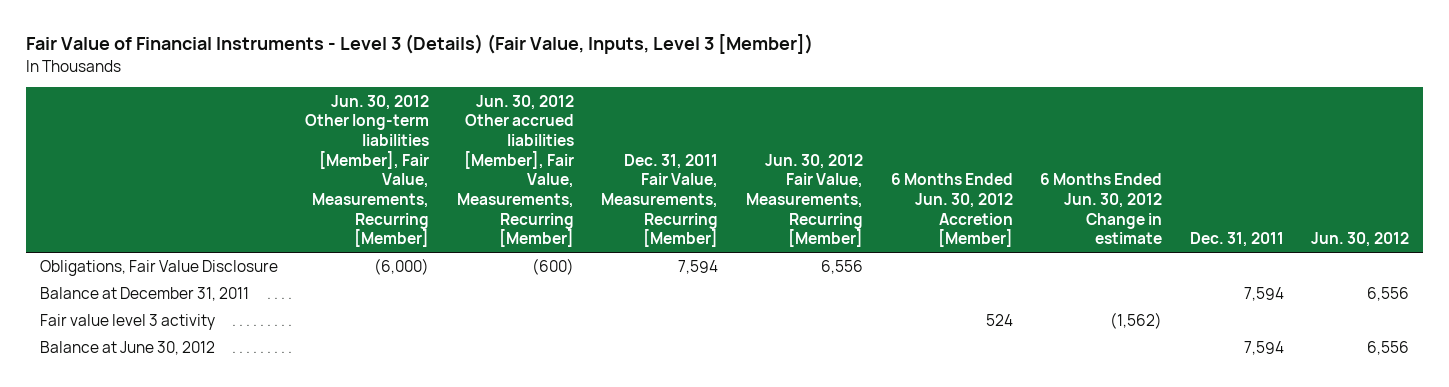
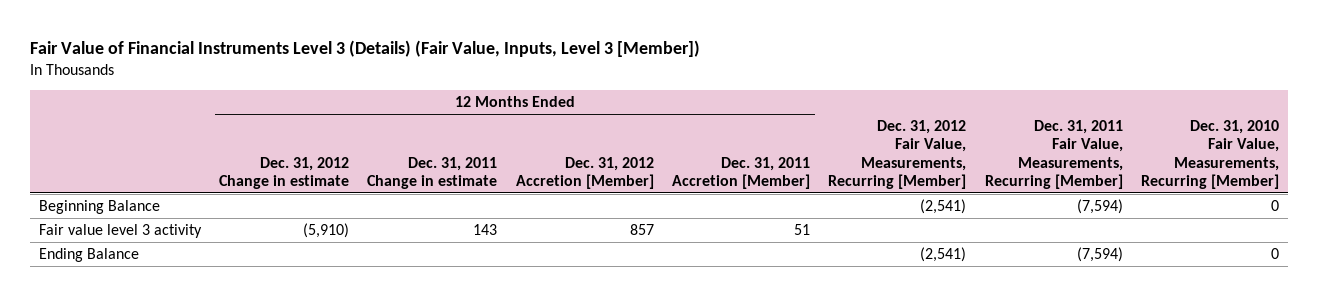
- Fair Value of Financial Instruments - Level 3 (Details) (Fair Value, Inputs, Level 3 [Member])
+ Fair Value of Financial Instruments Level 3 (Details) (Fair Value, Inputs, Level 3 [Member])
- | Jun. 30, 2012 Other long-term liabilities [Member], Fair Value, Measurements, Recurring [Member] | Jun. 30, 2012 Other accrued liabilities [Member], Fair Value, Measurements, Recurring [Member] | Dec. 31, 2011 Fair Value, Measurements, Recurring [Member] | Jun. 30, 2012 Fair Value, Measurements, Recurring [Member] | 6 Months Ended Jun. 30, 2012 Accretion [Member] | 6 Months Ended Jun. 30, 2012 Change in estimate | Dec. 31, 2011 | Jun. 30, 2012
+ | 12 Months Ended Dec. 31, 2012 Change in estimate | 12 Months Ended Dec. 31, 2011 Change in estimate | 12 Months Ended Dec. 31, 2012 Accretion [Member] | 12 Months Ended Dec. 31, 2011 Accretion [Member] | Dec. 31, 2012 Fair Value, Measurements, Recurring [Member] | Dec. 31, 2011 Fair Value, Measurements, Recurring [Member] | Dec. 31, 2010 Fair Value, Measurements, Recurring [Member]
- Obligations, Fair Value Disclosure | (6,000) | (600) | 7,594 | 6,556 | | | |
- Balance at December 31, 2011 | | | | | | | 7,594 | 6,556
+ Beginning Balance | | | | | (2,541) | (7,594) | 0
- Balance at June 30, 2012 | | | | | | | 7,594 | 6,556
+ Ending Balance | | | | | (2,541) | (7,594) | 0

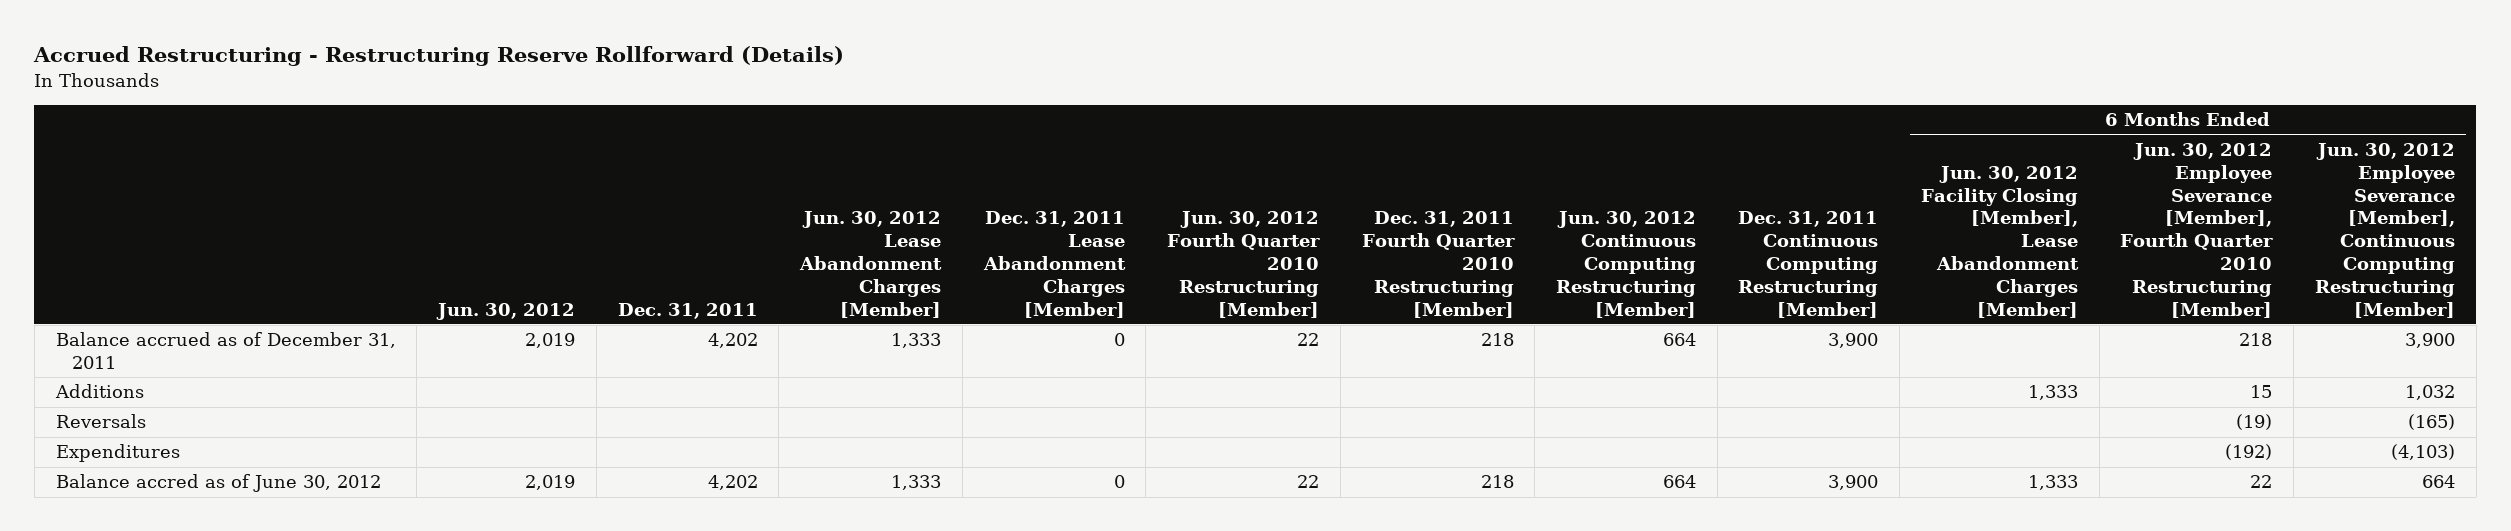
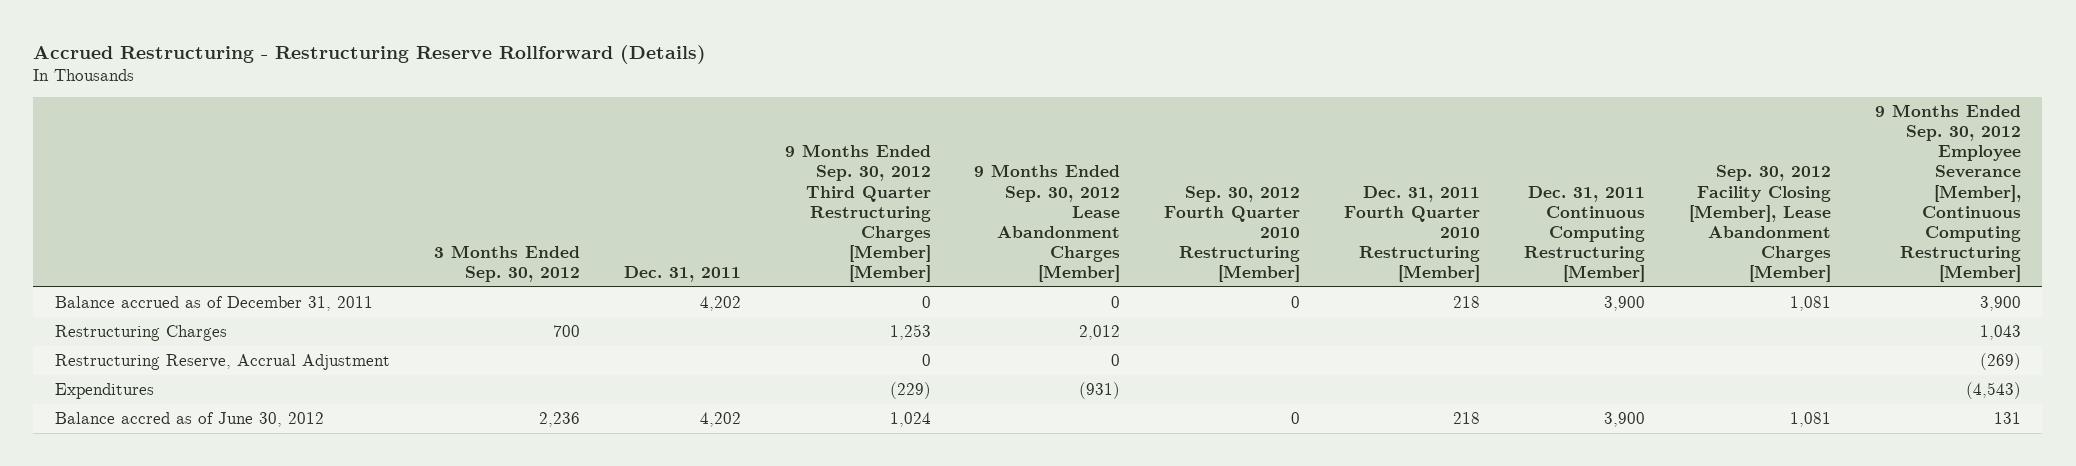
- | Jun. 30, 2012 | Dec. 31, 2011 | Jun. 30, 2012 Lease Abandonment Charges [Member] | Dec. 31, 2011 Lease Abandonment Charges [Member] | Jun. 30, 2012 Fourth Quarter 2010 Restructuring [Member] | Dec. 31, 2011 Fourth Quarter 2010 Restructuring [Member] | Jun. 30, 2012 Continuous Computing Restructuring [Member] | Dec. 31, 2011 Continuous Computing Restructuring [Member] | 6 Months Ended Jun. 30, 2012 Facility Closing [Member], Lease Abandonment Charges [Member] | 6 Months Ended Jun. 30, 2012 Employee Severance [Member], Fourth Quarter 2010 Restructuring [Member] | 6 Months Ended Jun. 30, 2012 Employee Severance [Member], Continuous Computing Restructuring [Member]
+ | 3 Months Ended Sep. 30, 2012 | Dec. 31, 2011 | 9 Months Ended Sep. 30, 2012 Third Quarter Restructuring Charges [Member] [Member] | 9 Months Ended Sep. 30, 2012 Lease Abandonment Charges [Member] | Sep. 30, 2012 Fourth Quarter 2010 Restructuring [Member] | Dec. 31, 2011 Fourth Quarter 2010 Restructuring [Member] | Dec. 31, 2011 Continuous Computing Restructuring [Member] | Sep. 30, 2012 Facility Closing [Member], Lease Abandonment Charges [Member] | 9 Months Ended Sep. 30, 2012 Employee Severance [Member], Continuous Computing Restructuring [Member]
- Additions | | | | | | | | | 1,333 | 15 | 1,032
- Reversals | | | | | | | | | | (19) | (165)
+ Restructuring Charges | 700 | | 1,253 | 2,012 | | | | | 1,043
+ Restructuring Reserve, Accrual Adjustment | | | 0 | 0 | | | | | (269)

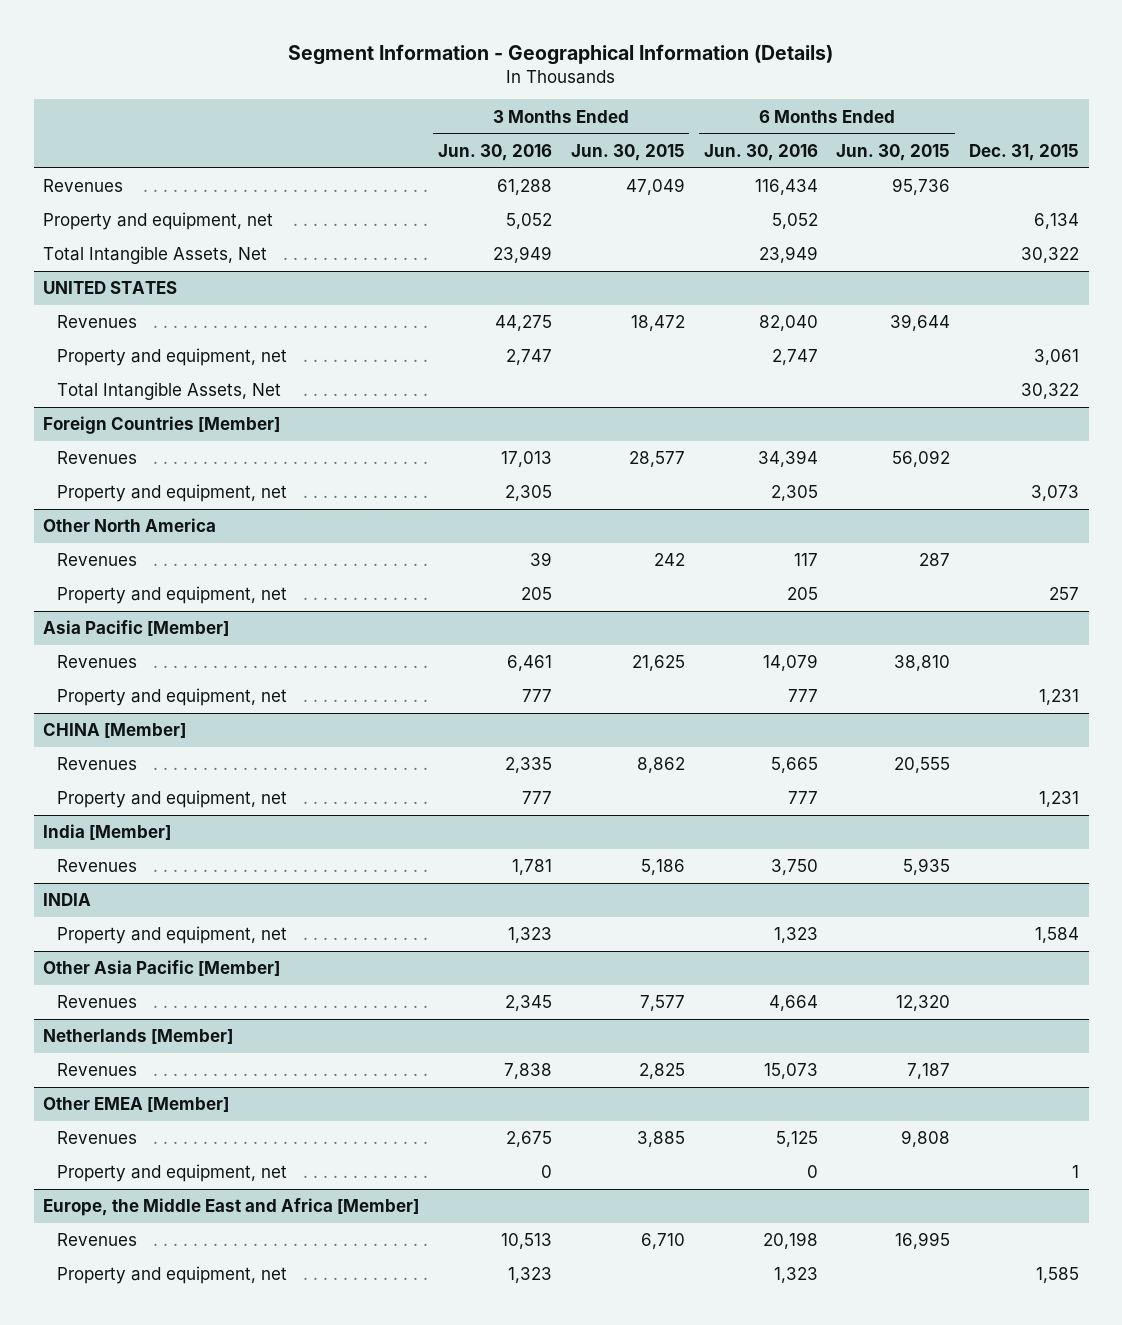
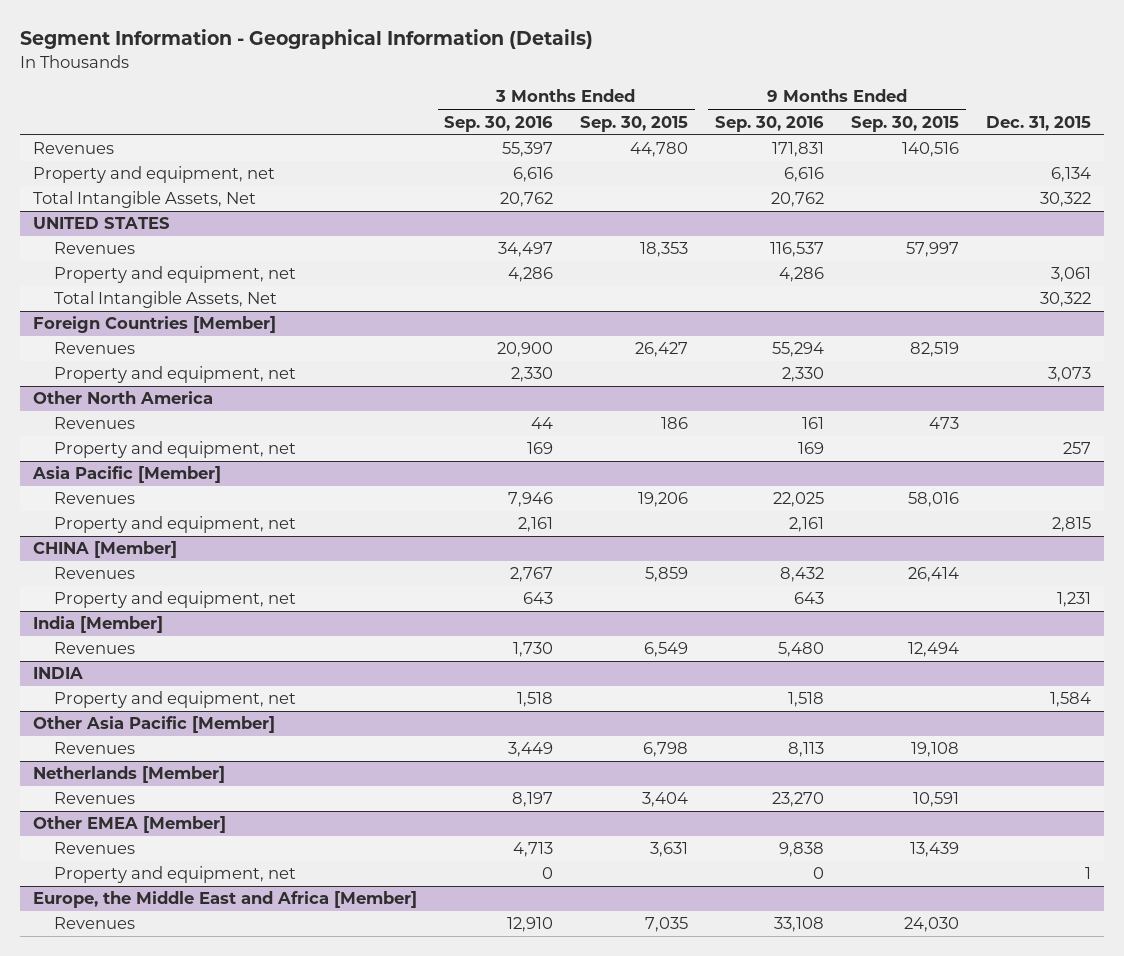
- | 3 Months Ended Jun. 30, 2016 | 3 Months Ended Jun. 30, 2015 | 6 Months Ended Jun. 30, 2016 | 6 Months Ended Jun. 30, 2015 | Dec. 31, 2015
+ | 3 Months Ended Sep. 30, 2016 | 3 Months Ended Sep. 30, 2015 | 9 Months Ended Sep. 30, 2016 | 9 Months Ended Sep. 30, 2015 | Dec. 31, 2015
@ Asia Pacific [Member]
- Property and equipment, net | 777 | | 777 | | 1,231
+ Property and equipment, net | 2,161 | | 2,161 | | 2,815
@ Europe, the Middle East and Africa [Member]
- Property and equipment, net | 1,323 | | 1,323 | | 1,585

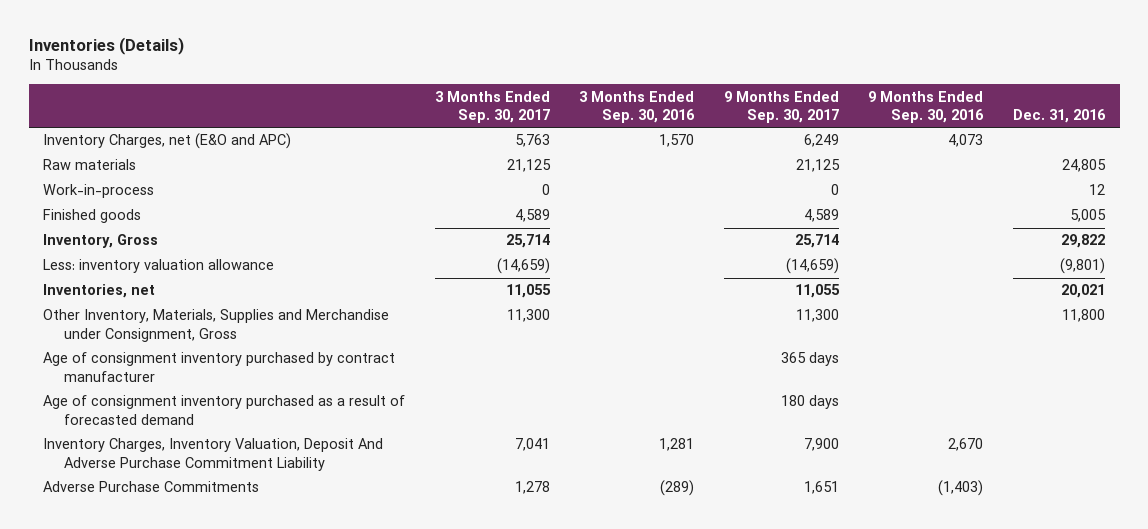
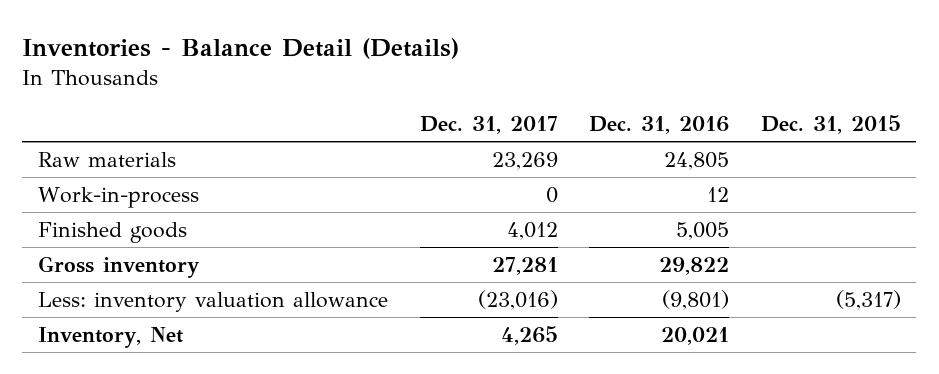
- Inventories (Details)
+ Inventories - Balance Detail (Details)
- | 3 Months Ended Sep. 30, 2017 | 3 Months Ended Sep. 30, 2016 | 9 Months Ended Sep. 30, 2017 | 9 Months Ended Sep. 30, 2016 | Dec. 31, 2016
+ | Dec. 31, 2017 | Dec. 31, 2016 | Dec. 31, 2015
- Inventory Charges, net (E&O and APC) | 5,763 | 1,570 | 6,249 | 4,073 |
- Inventory, Gross | 25,714 | | 25,714 | | 29,822
+ Gross inventory | 27,281 | 29,822 |
- Inventories, net | 11,055 | | 11,055 | | 20,021
- Other Inventory, Materials, Supplies and Merchandise under Consignment, Gross | 11,300 | | 11,300 | | 11,800
- Age of consignment inventory purchased by contract manufacturer | | | 365 days | |
- Age of consignment inventory purchased as a result of forecasted demand | | | 180 days | |
- Inventory Charges, Inventory Valuation, Deposit And Adverse Purchase Commitment Liability | 7,041 | 1,281 | 7,900 | 2,670 |
- Adverse Purchase Commitments | 1,278 | (289) | 1,651 | (1,403) |
+ Inventory, Net | 4,265 | 20,021 |

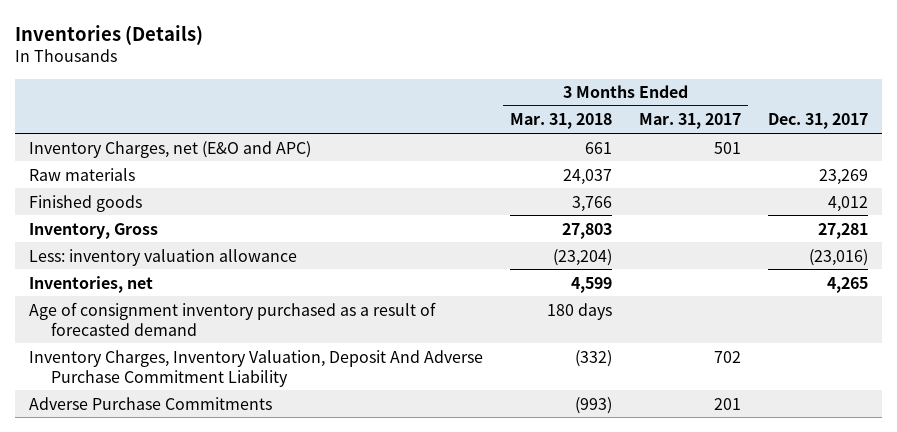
- Inventories - Balance Detail (Details)
+ Inventories (Details)
- | Dec. 31, 2017 | Dec. 31, 2016 | Dec. 31, 2015
+ | 3 Months Ended Mar. 31, 2018 | 3 Months Ended Mar. 31, 2017 | Dec. 31, 2017
+ Inventory Charges, net (E&O and APC) | 661 | 501 |
- Work-in-process | 0 | 12 |
- Gross inventory | 27,281 | 29,822 |
+ Inventory, Gross | 27,803 | | 27,281
- Inventory, Net | 4,265 | 20,021 |
+ Inventories, net | 4,599 | | 4,265
+ Age of consignment inventory purchased as a result of forecasted demand | 180 days | |
+ Inventory Charges, Inventory Valuation, Deposit And Adverse Purchase Commitment Liability | (332) | 702 |
+ Adverse Purchase Commitments | (993) | 201 |

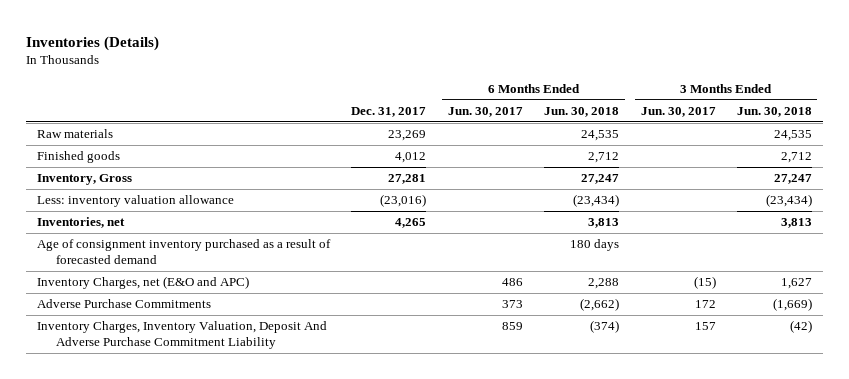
- | 3 Months Ended Mar. 31, 2018 | 3 Months Ended Mar. 31, 2017 | Dec. 31, 2017
+ | Dec. 31, 2017 | 6 Months Ended Jun. 30, 2017 | 6 Months Ended Jun. 30, 2018 | 3 Months Ended Jun. 30, 2017 | 3 Months Ended Jun. 30, 2018
moved down: Inventory Charges, net (E&O and APC) | | 486 | 2,288 | (15) | 1,627
moved down: Inventory Charges, Inventory Valuation, Deposit And Adverse Purchase Commitment Liability | | 859 | (374) | 157 | (42)

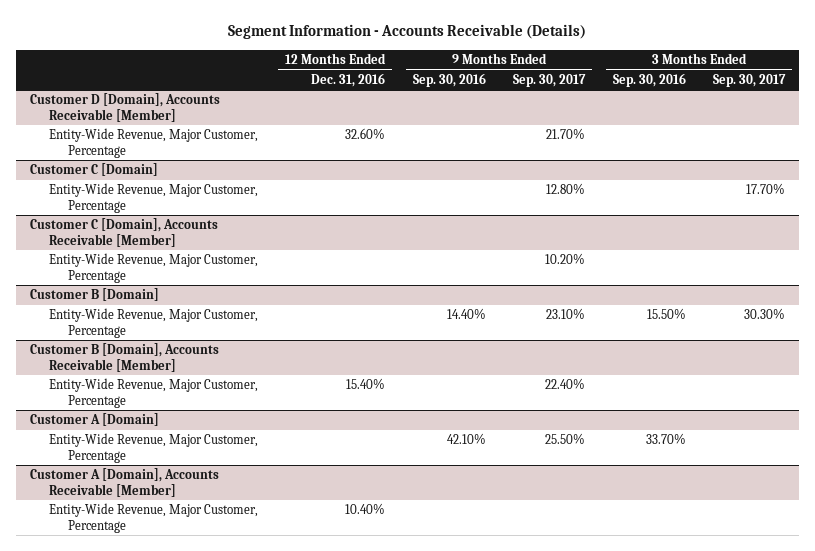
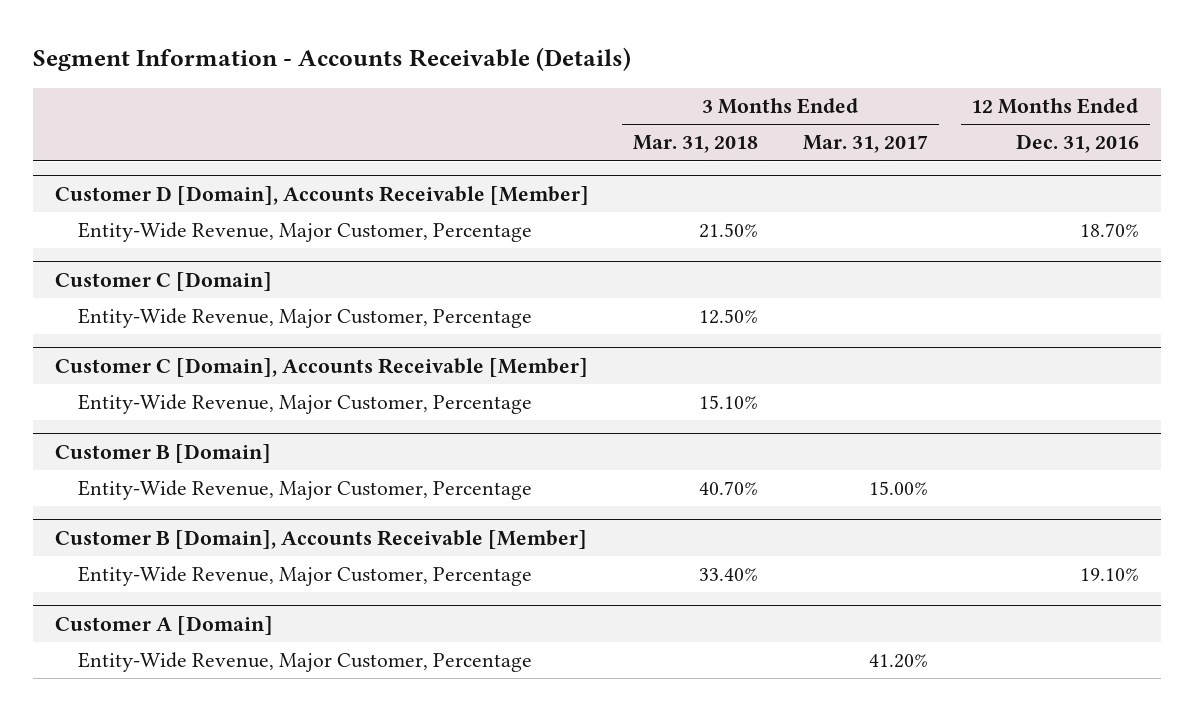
- | 12 Months Ended Dec. 31, 2016 | 9 Months Ended Sep. 30, 2016 | 9 Months Ended Sep. 30, 2017 | 3 Months Ended Sep. 30, 2016 | 3 Months Ended Sep. 30, 2017
+ | 3 Months Ended Mar. 31, 2018 | 3 Months Ended Mar. 31, 2017 | 12 Months Ended Dec. 31, 2016
@ Customer D [Domain], Accounts Receivable [Member]
- Entity-Wide Revenue, Major Customer, Percentage | 32.60% | | 21.70% | |
+ Entity-Wide Revenue, Major Customer, Percentage | 21.50% | | 18.70%
@ Customer B [Domain], Accounts Receivable [Member]
- Entity-Wide Revenue, Major Customer, Percentage | 15.40% | | 22.40% | |
+ Entity-Wide Revenue, Major Customer, Percentage | 33.40% | | 19.10%
- Customer A [Domain], Accounts Receivable [Member]
- Entity-Wide Revenue, Major Customer, Percentage | 10.40% | | | |

